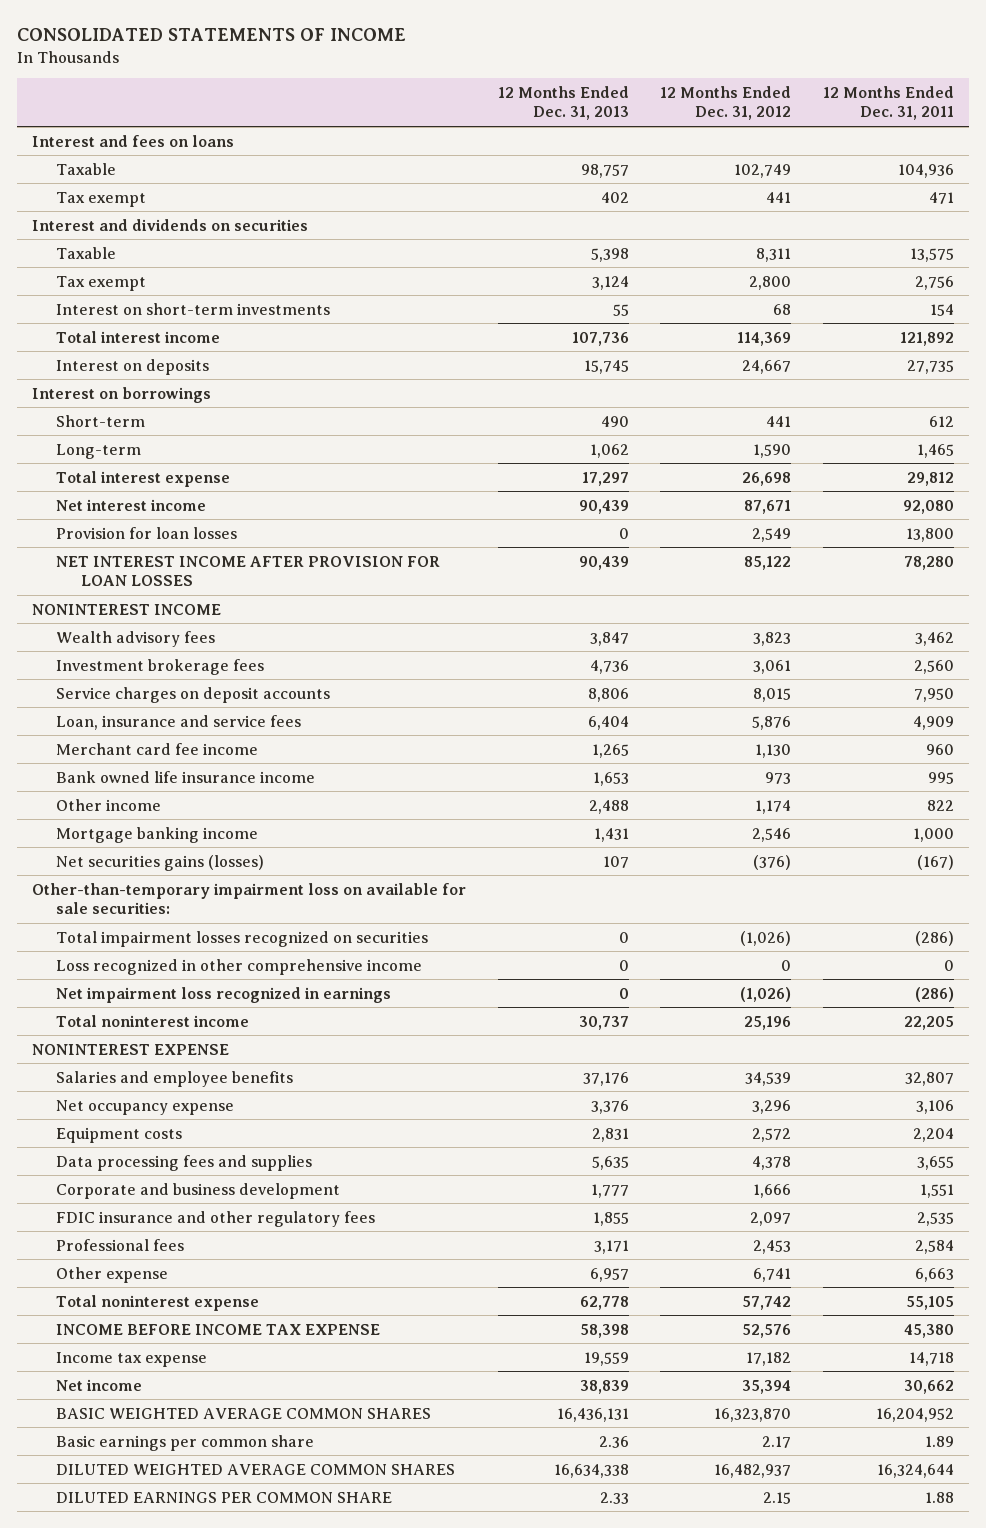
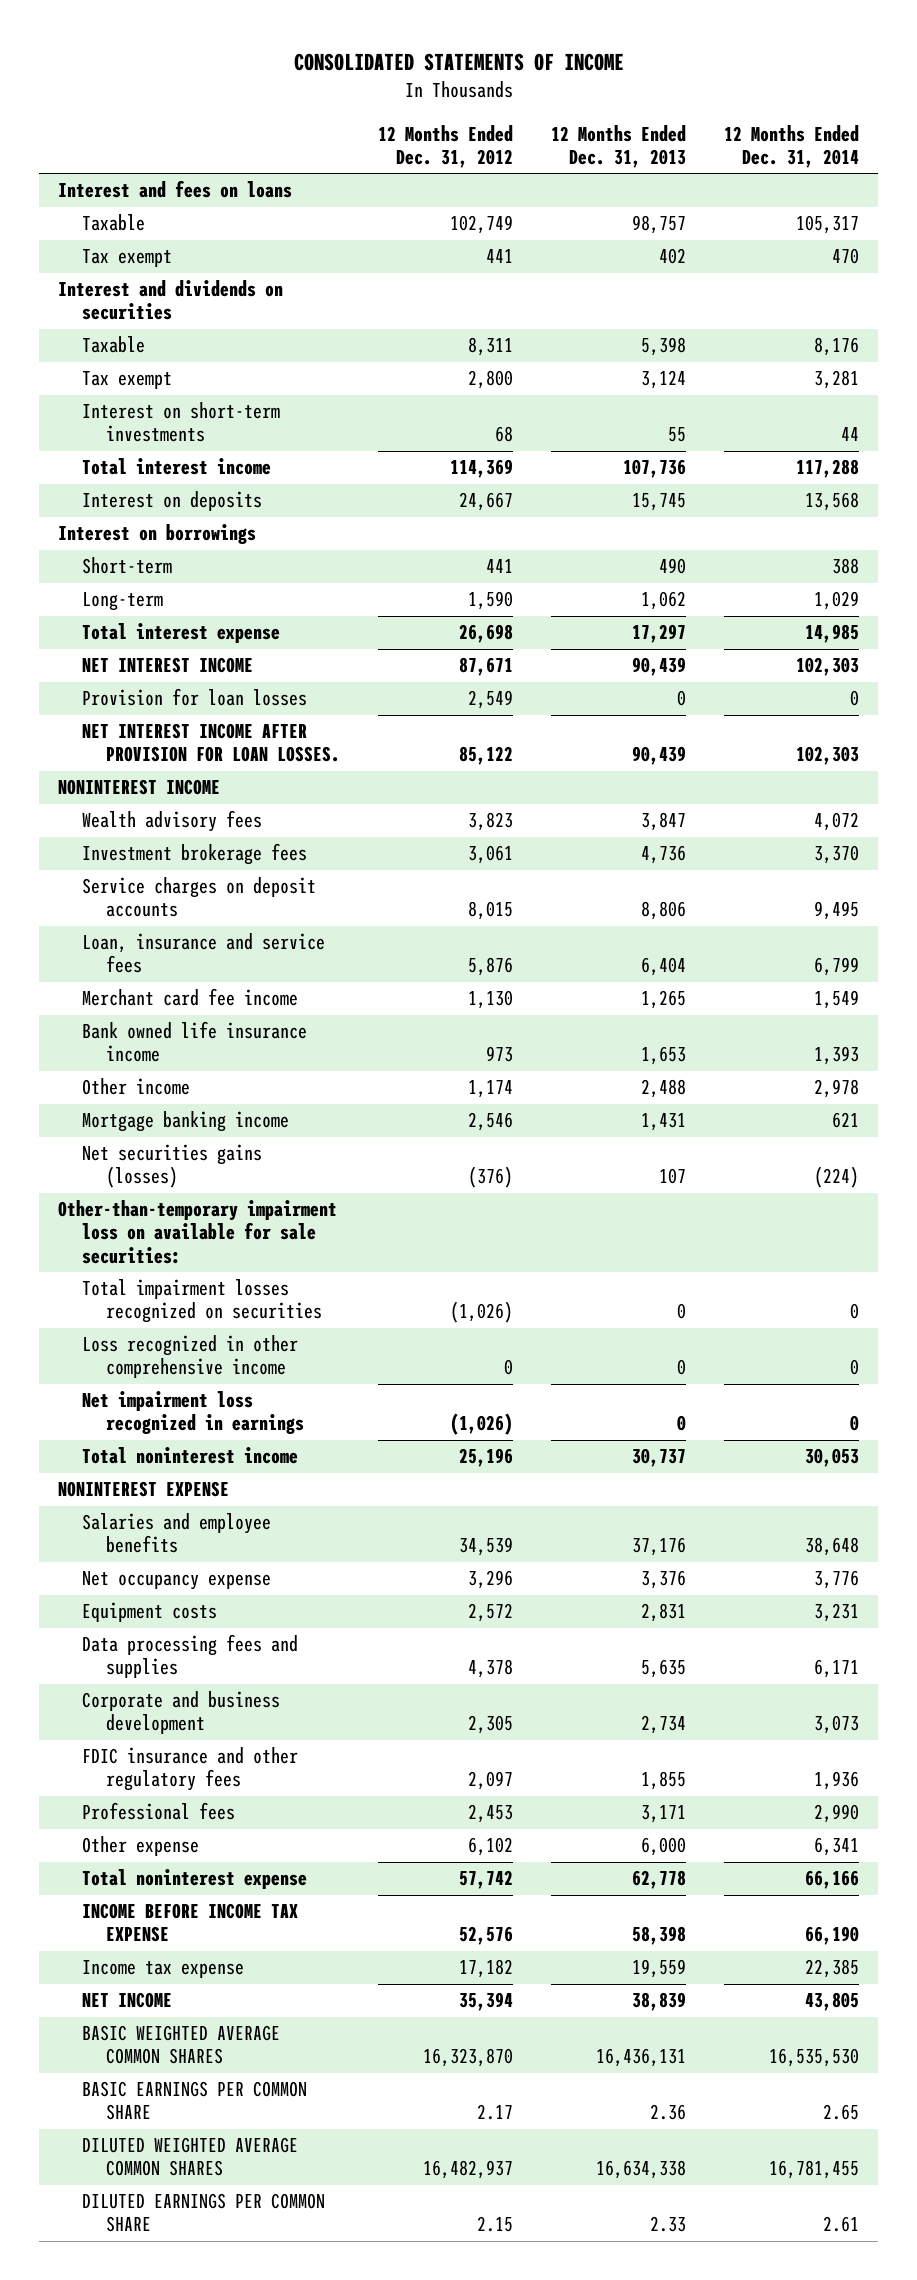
- | 12 Months Ended Dec. 31, 2013 | 12 Months Ended Dec. 31, 2012 | 12 Months Ended Dec. 31, 2011
+ | 12 Months Ended Dec. 31, 2012 | 12 Months Ended Dec. 31, 2013 | 12 Months Ended Dec. 31, 2014
- Net interest income | 90,439 | 87,671 | 92,080
+ NET INTEREST INCOME | 87,671 | 90,439 | 102,303
- NET INTEREST INCOME AFTER PROVISION FOR LOAN LOSSES | 90,439 | 85,122 | 78,280
+ NET INTEREST INCOME AFTER PROVISION FOR LOAN LOSSES. | 85,122 | 90,439 | 102,303
- Corporate and business development | 1,777 | 1,666 | 1,551
+ Corporate and business development | 2,305 | 2,734 | 3,073
- Other expense | 6,957 | 6,741 | 6,663
+ Other expense | 6,102 | 6,000 | 6,341
- Net income | 38,839 | 35,394 | 30,662
+ NET INCOME | 35,394 | 38,839 | 43,805
- Basic earnings per common share | 2.36 | 2.17 | 1.89
+ BASIC EARNINGS PER COMMON SHARE | 2.17 | 2.36 | 2.65

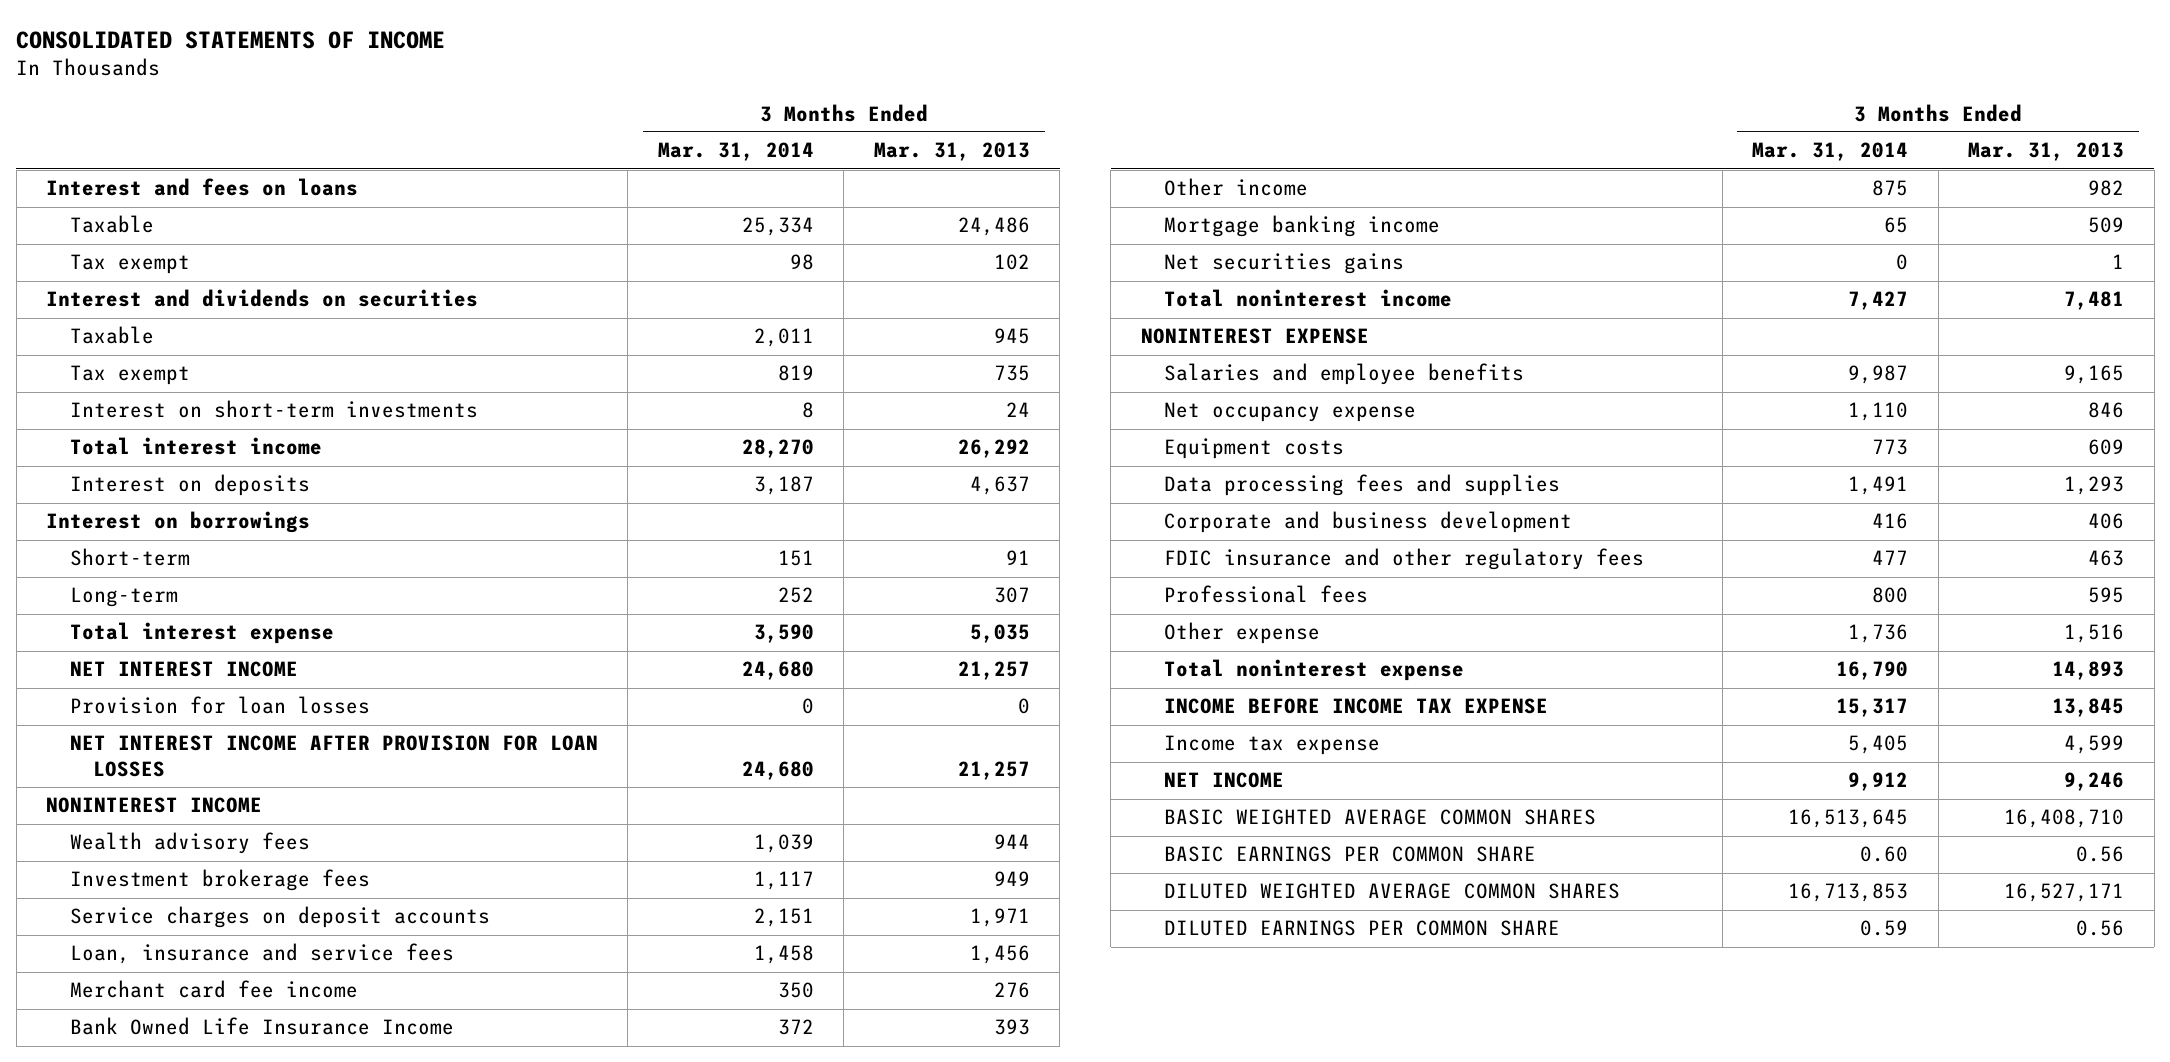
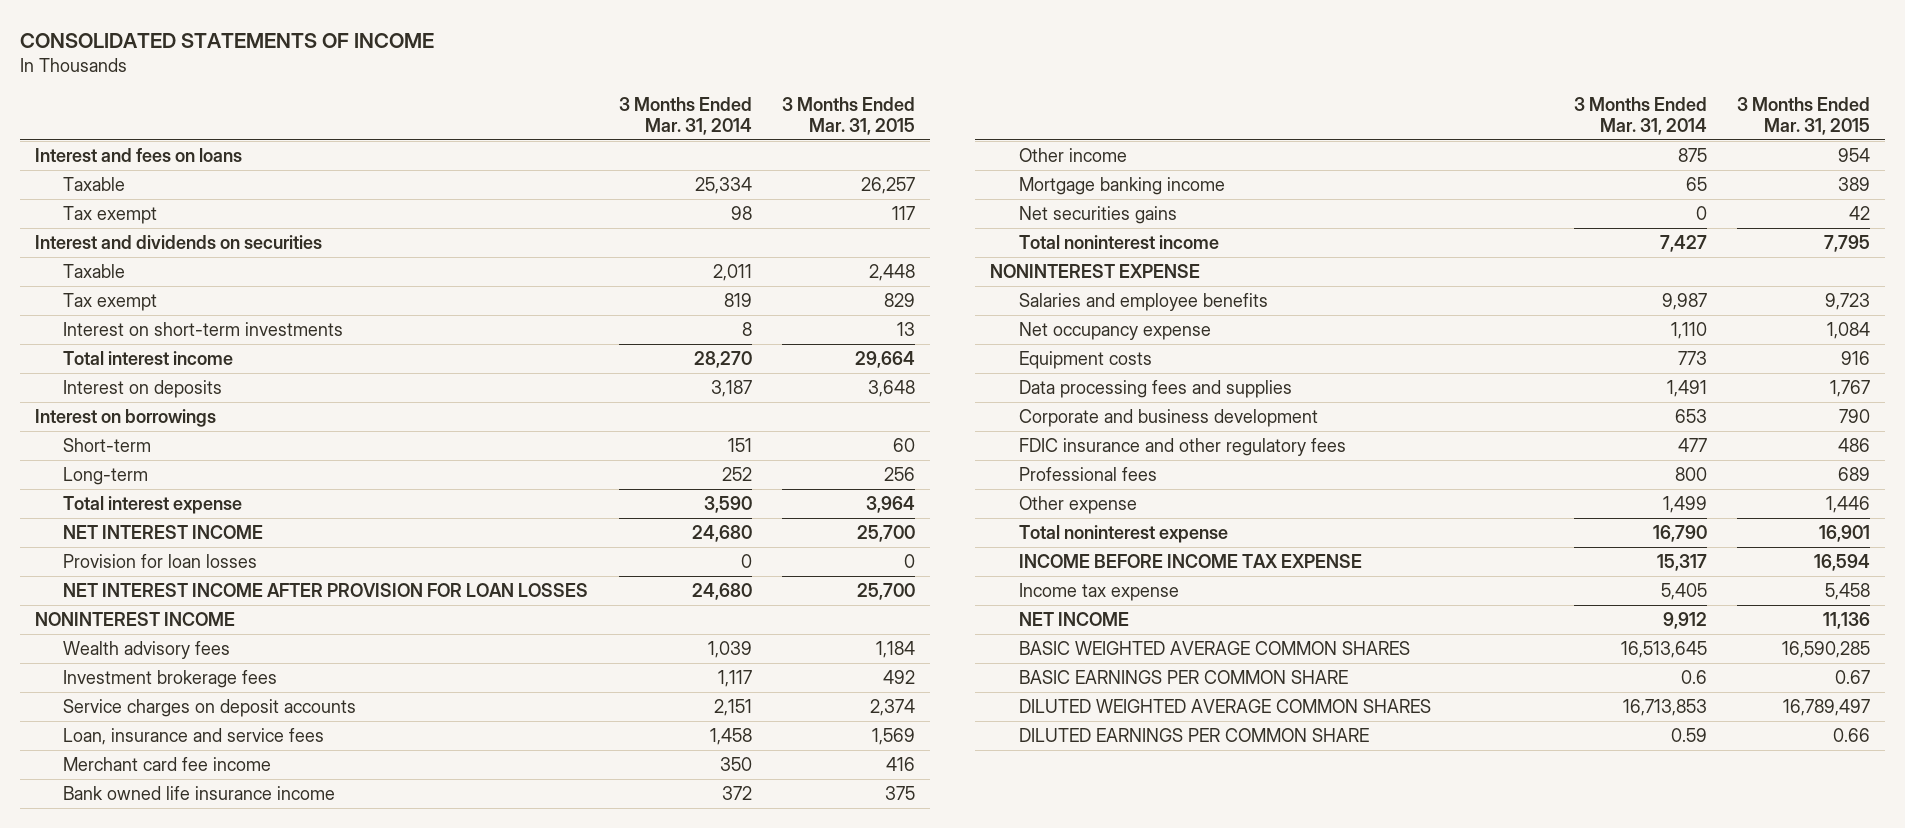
- | 3 Months Ended Mar. 31, 2014 | 3 Months Ended Mar. 31, 2013
+ | 3 Months Ended Mar. 31, 2014 | 3 Months Ended Mar. 31, 2015
- Bank Owned Life Insurance Income | 372 | 393
+ Bank owned life insurance income | 372 | 375
- Corporate and business development | 416 | 406
+ Corporate and business development | 653 | 790
- Other expense | 1,736 | 1,516
+ Other expense | 1,499 | 1,446
- BASIC EARNINGS PER COMMON SHARE | 0.60 | 0.56
+ BASIC EARNINGS PER COMMON SHARE | 0.6 | 0.67

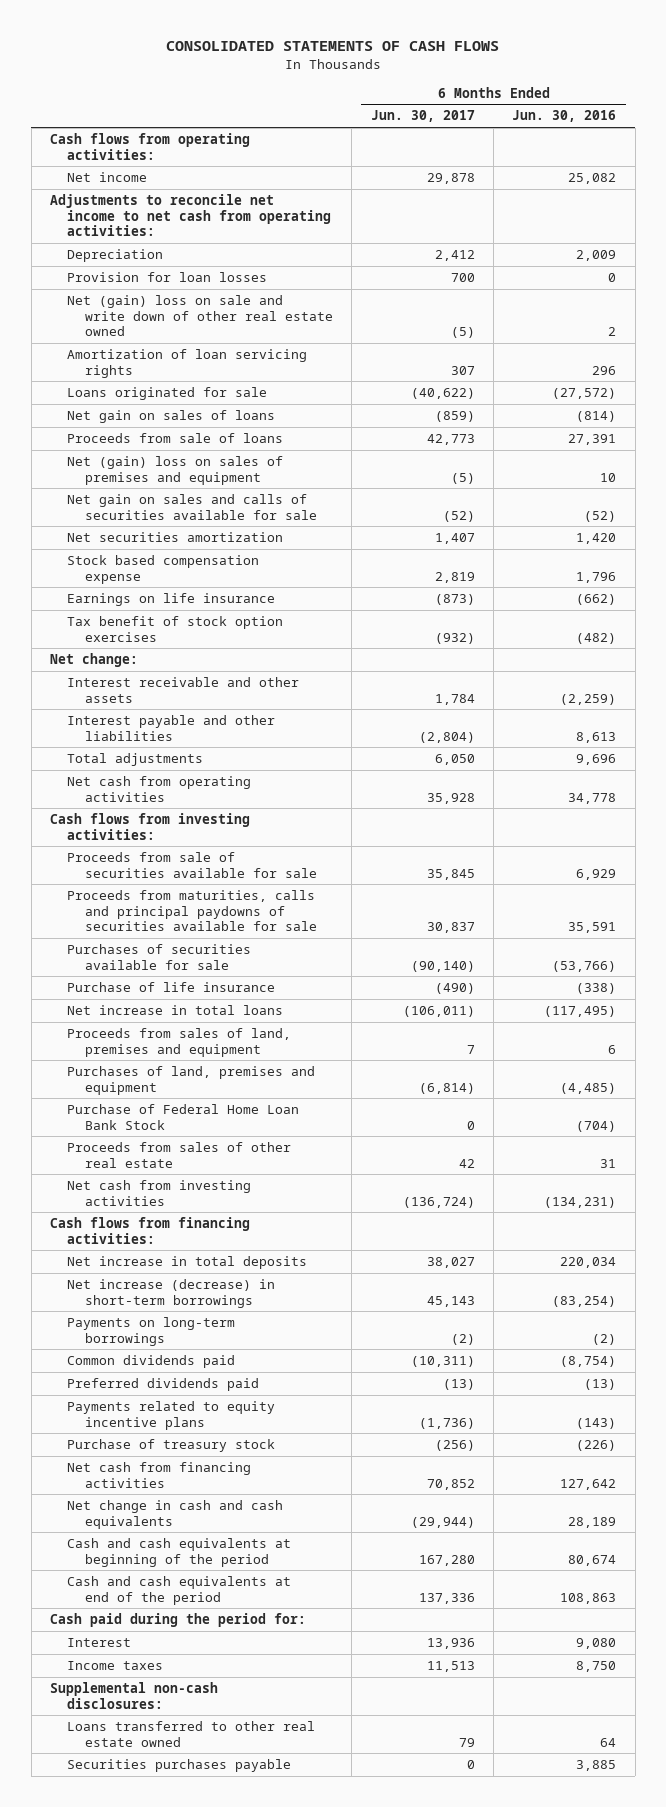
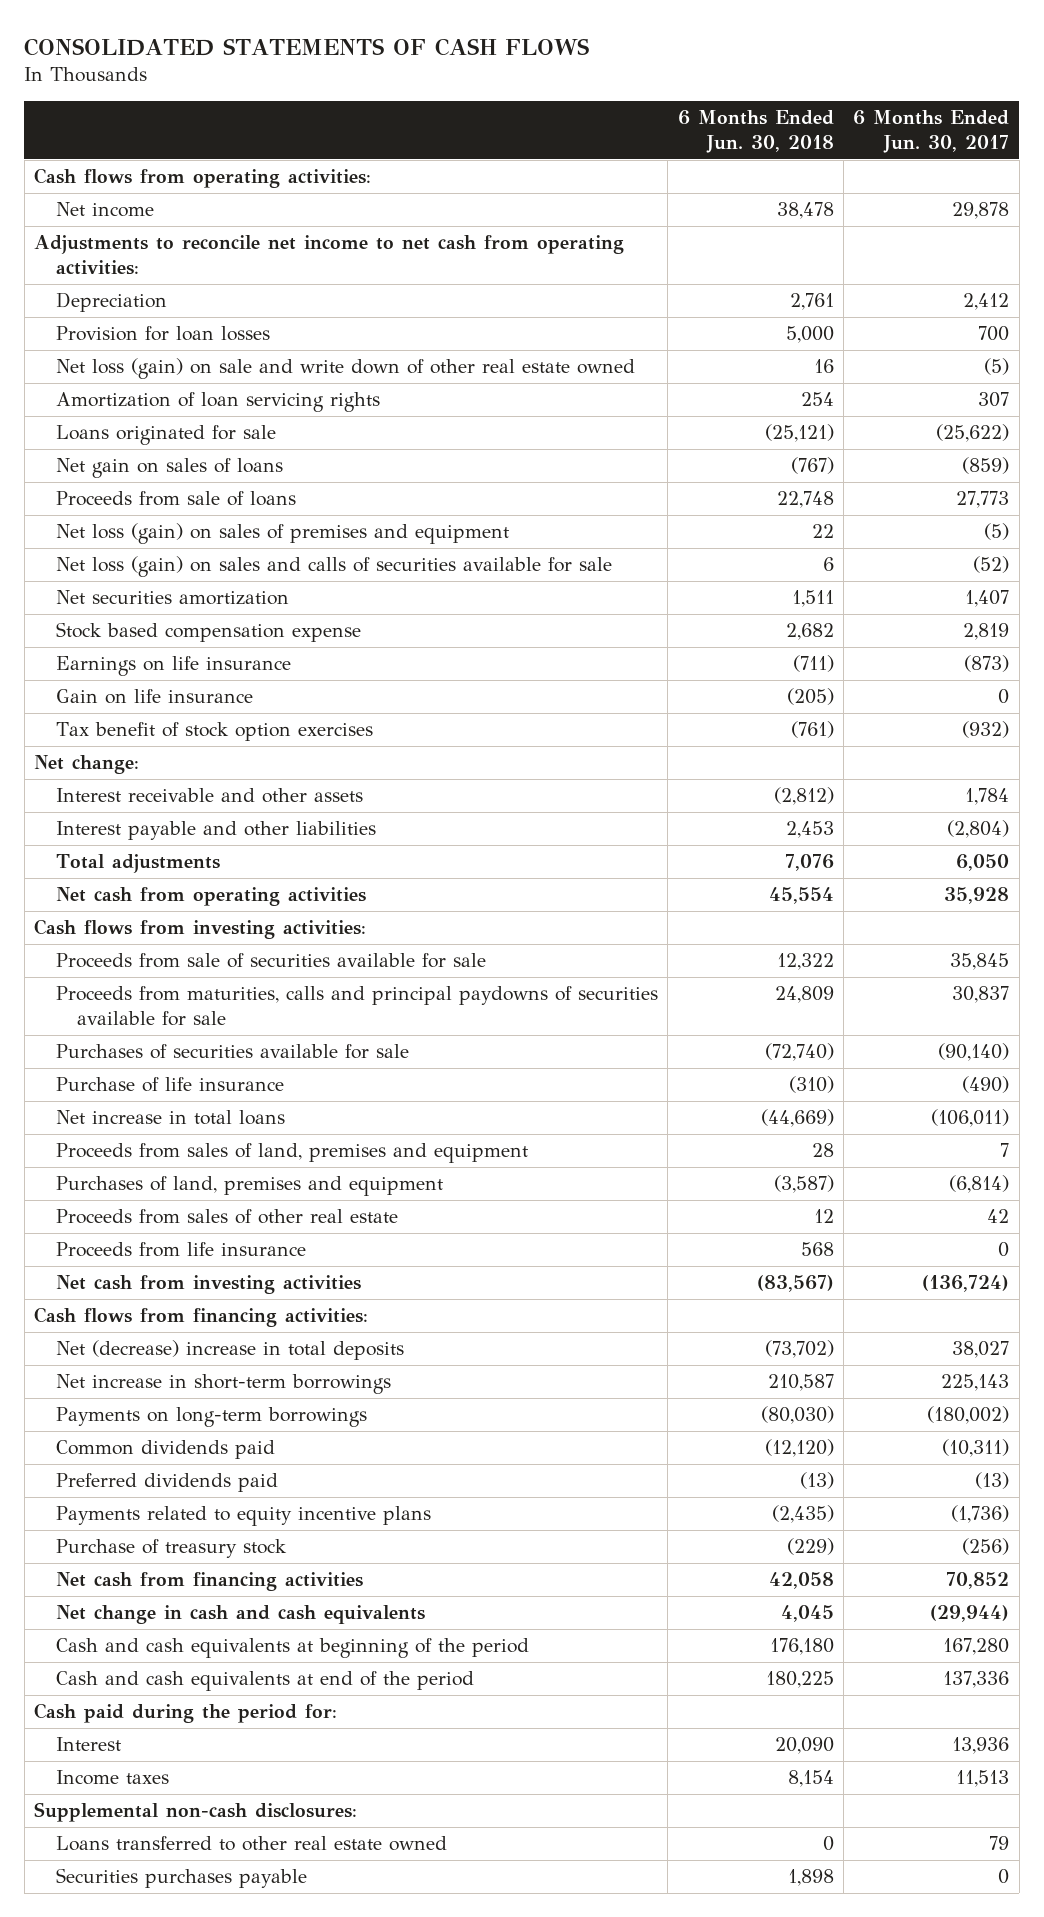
- | 6 Months Ended Jun. 30, 2017 | 6 Months Ended Jun. 30, 2016
+ | 6 Months Ended Jun. 30, 2018 | 6 Months Ended Jun. 30, 2017
- Net (gain) loss on sale and write down of other real estate owned | (5) | 2
+ Net loss (gain) on sale and write down of other real estate owned | 16 | (5)
- Loans originated for sale | (40,622) | (27,572)
+ Loans originated for sale | (25,121) | (25,622)
- Proceeds from sale of loans | 42,773 | 27,391
- Net (gain) loss on sales of premises and equipment | (5) | 10
- Net gain on sales and calls of securities available for sale | (52) | (52)
+ Proceeds from sale of loans | 22,748 | 27,773
+ Net loss (gain) on sales of premises and equipment | 22 | (5)
+ Net loss (gain) on sales and calls of securities available for sale | 6 | (52)
+ Gain on life insurance | (205) | 0
- Purchase of Federal Home Loan Bank Stock | 0 | (704)
+ Proceeds from life insurance | 568 | 0
- Net increase in total deposits | 38,027 | 220,034
- Net increase (decrease) in short-term borrowings | 45,143 | (83,254)
- Payments on long-term borrowings | (2) | (2)
+ Net (decrease) increase in total deposits | (73,702) | 38,027
+ Net increase in short-term borrowings | 210,587 | 225,143
+ Payments on long-term borrowings | (80,030) | (180,002)

